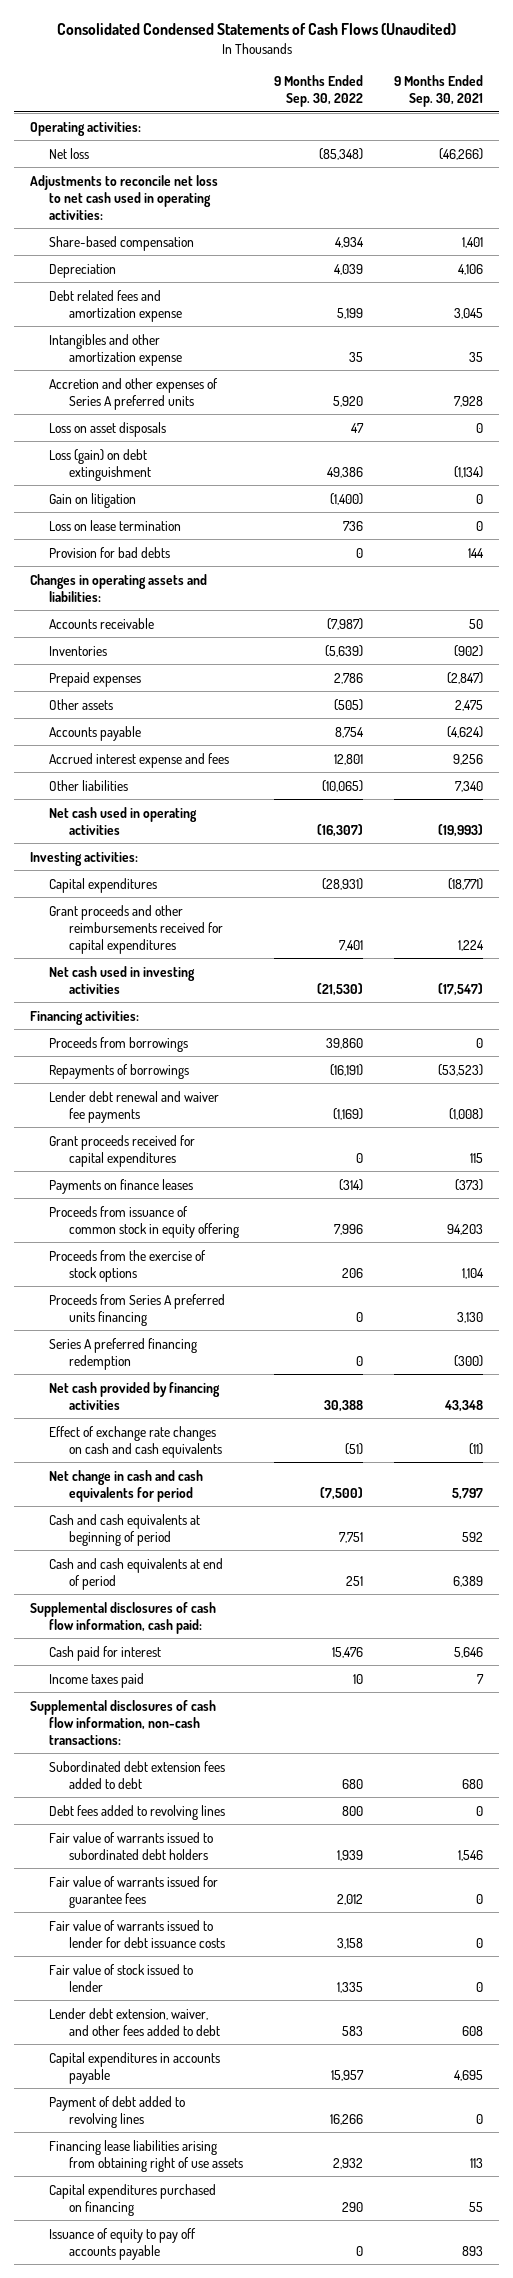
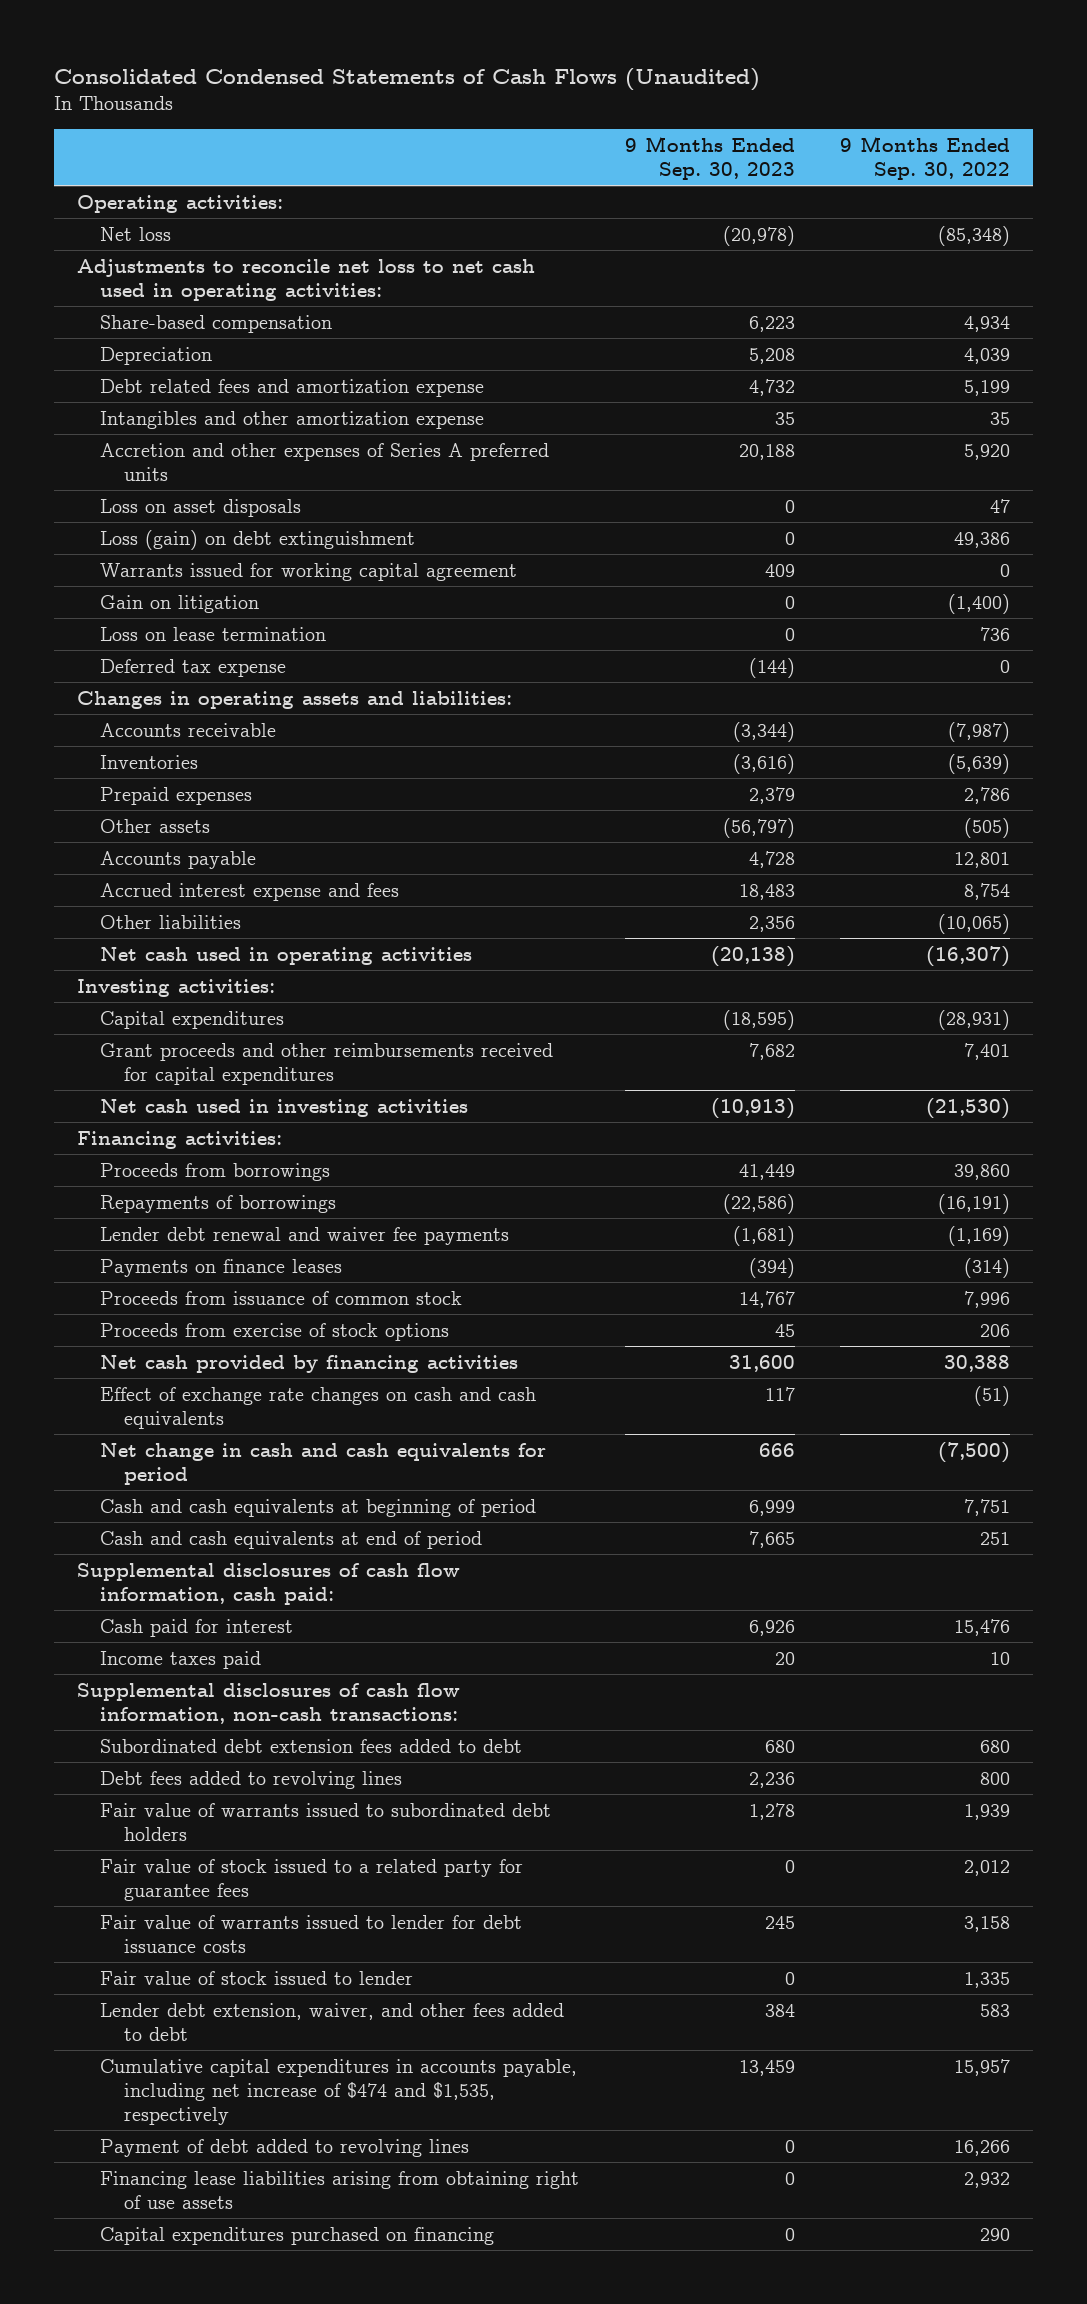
- | 9 Months Ended Sep. 30, 2022 | 9 Months Ended Sep. 30, 2021
+ | 9 Months Ended Sep. 30, 2023 | 9 Months Ended Sep. 30, 2022
+ Warrants issued for working capital agreement | 409 | 0
- Provision for bad debts | 0 | 144
+ Deferred tax expense | (144) | 0
- Accounts payable | 8,754 | (4,624)
- Accrued interest expense and fees | 12,801 | 9,256
+ Accounts payable | 4,728 | 12,801
+ Accrued interest expense and fees | 18,483 | 8,754
- Grant proceeds received for capital expenditures | 0 | 115
- Proceeds from issuance of common stock in equity offering | 7,996 | 94,203
- Proceeds from the exercise of stock options | 206 | 1,104
- Proceeds from Series A preferred units financing | 0 | 3,130
- Series A preferred financing redemption | 0 | (300)
+ Proceeds from issuance of common stock | 14,767 | 7,996
+ Proceeds from exercise of stock options | 45 | 206
- Fair value of warrants issued for guarantee fees | 2,012 | 0
+ Fair value of stock issued to a related party for guarantee fees | 0 | 2,012
- Capital expenditures in accounts payable | 15,957 | 4,695
+ Cumulative capital expenditures in accounts payable, including net increase of $474 and $1,535, respectively | 13,459 | 15,957
- Issuance of equity to pay off accounts payable | 0 | 893

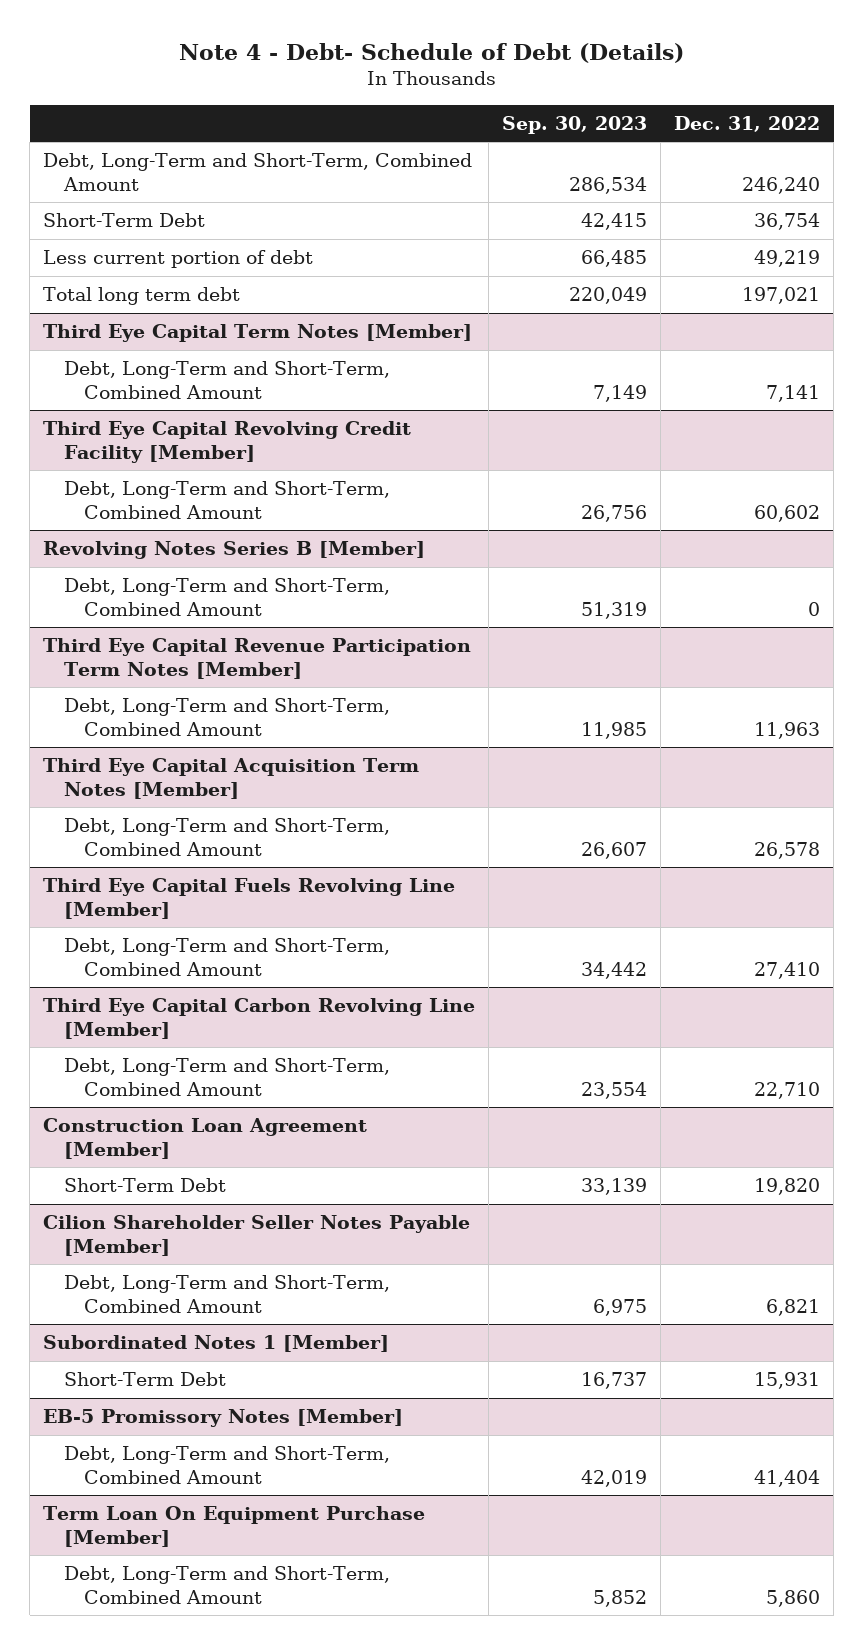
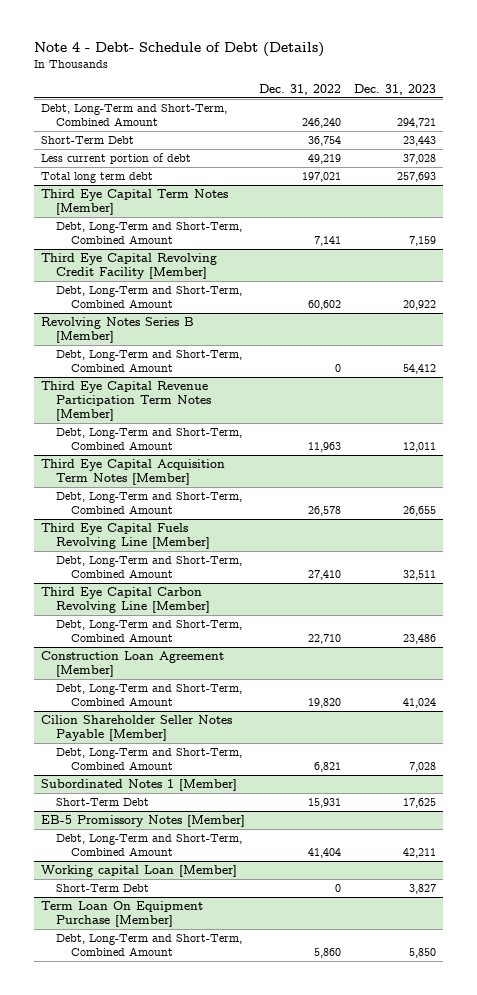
- | Sep. 30, 2023 | Dec. 31, 2022
+ | Dec. 31, 2022 | Dec. 31, 2023
@ Construction Loan Agreement [Member]
- Short-Term Debt | 33,139 | 19,820
+ Debt, Long-Term and Short-Term, Combined Amount | 19,820 | 41,024
+ Working capital Loan [Member]
+ Short-Term Debt | 0 | 3,827

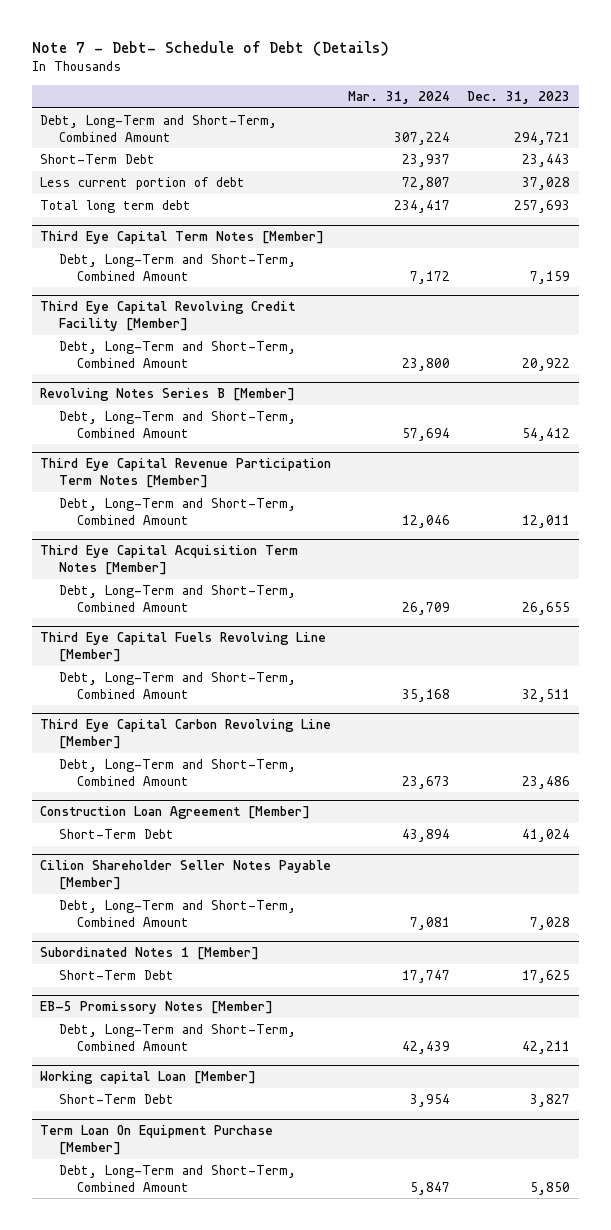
- Note 4 - Debt- Schedule of Debt (Details)
+ Note 7 - Debt- Schedule of Debt (Details)
- | Dec. 31, 2022 | Dec. 31, 2023
+ | Mar. 31, 2024 | Dec. 31, 2023
@ Construction Loan Agreement [Member]
- Debt, Long-Term and Short-Term, Combined Amount | 19,820 | 41,024
+ Short-Term Debt | 43,894 | 41,024

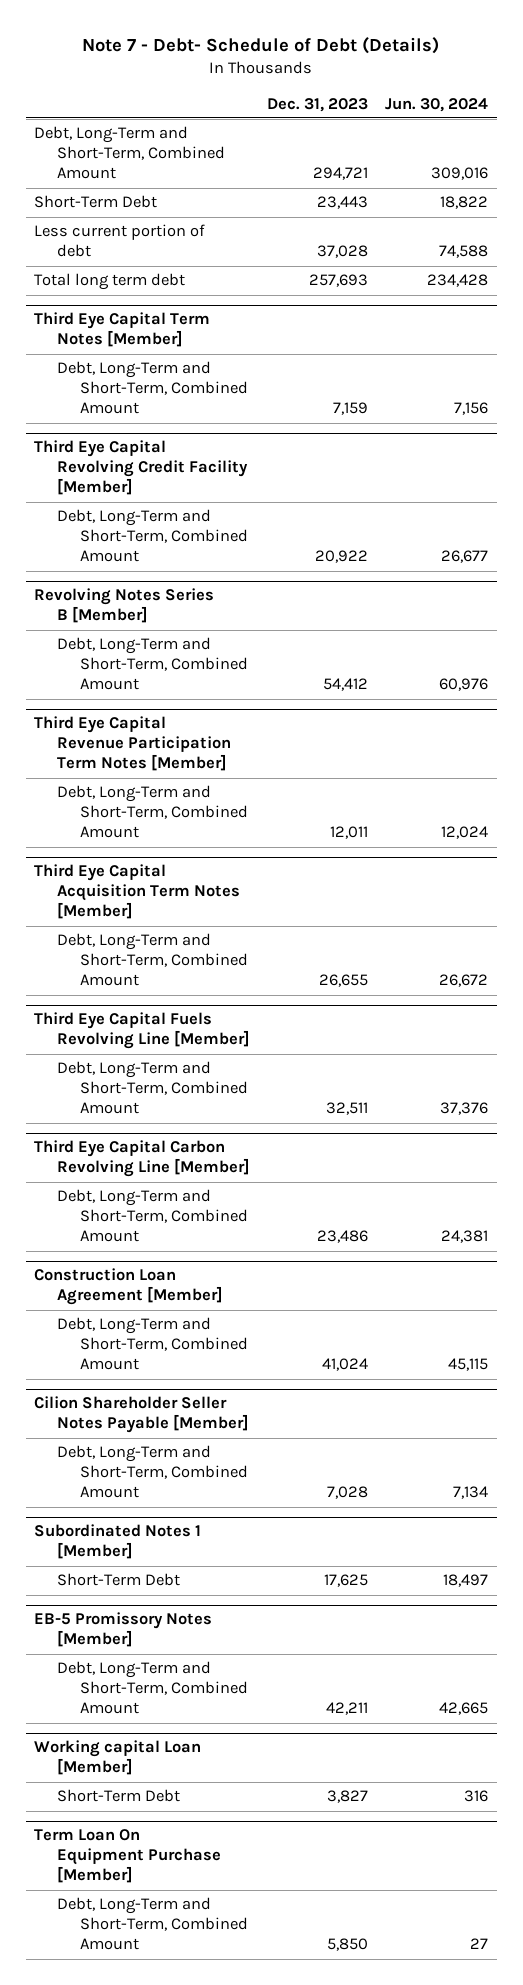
- | Mar. 31, 2024 | Dec. 31, 2023
+ | Dec. 31, 2023 | Jun. 30, 2024
@ Construction Loan Agreement [Member]
- Short-Term Debt | 43,894 | 41,024
+ Debt, Long-Term and Short-Term, Combined Amount | 41,024 | 45,115

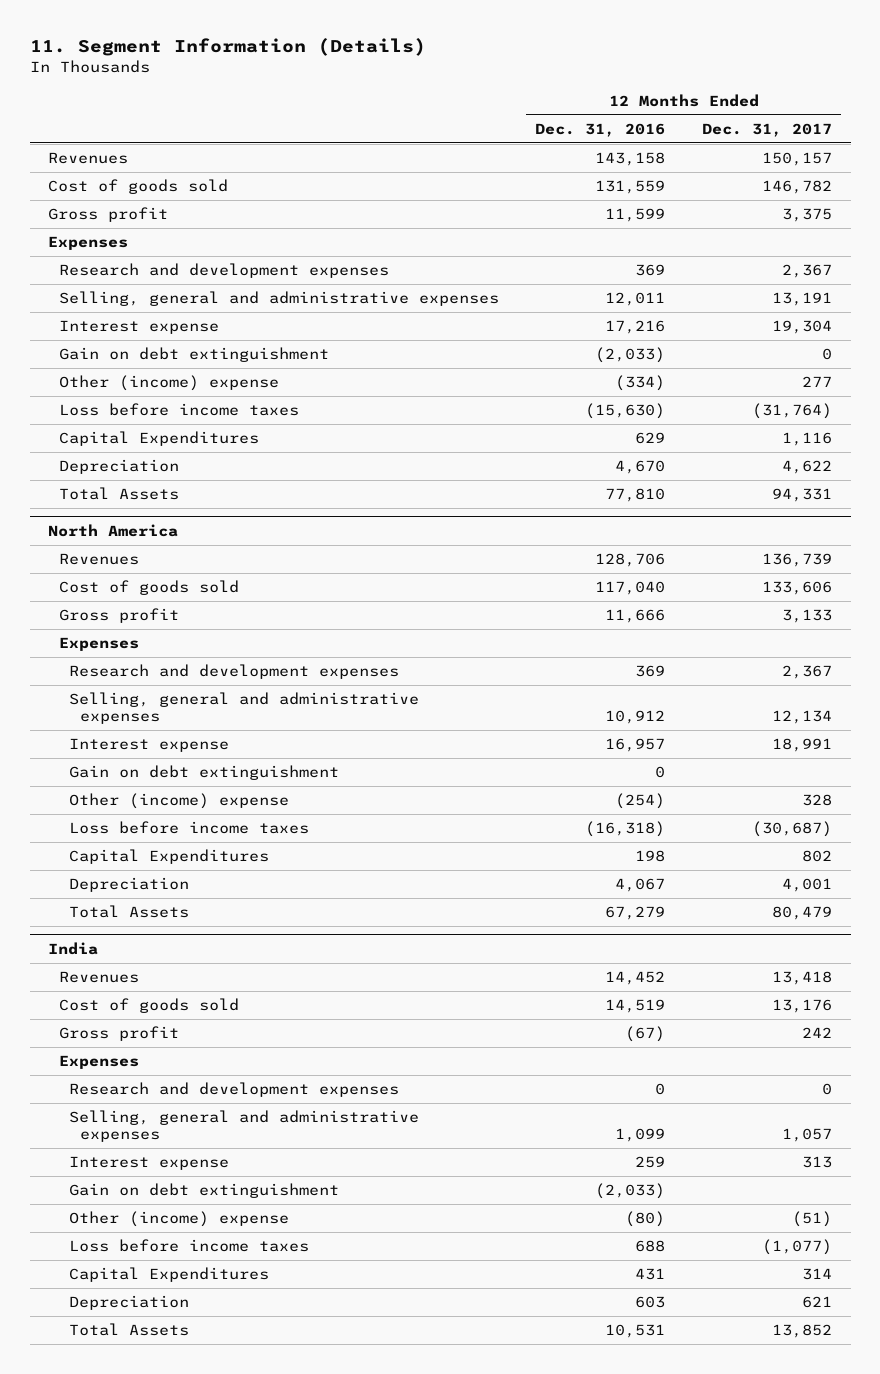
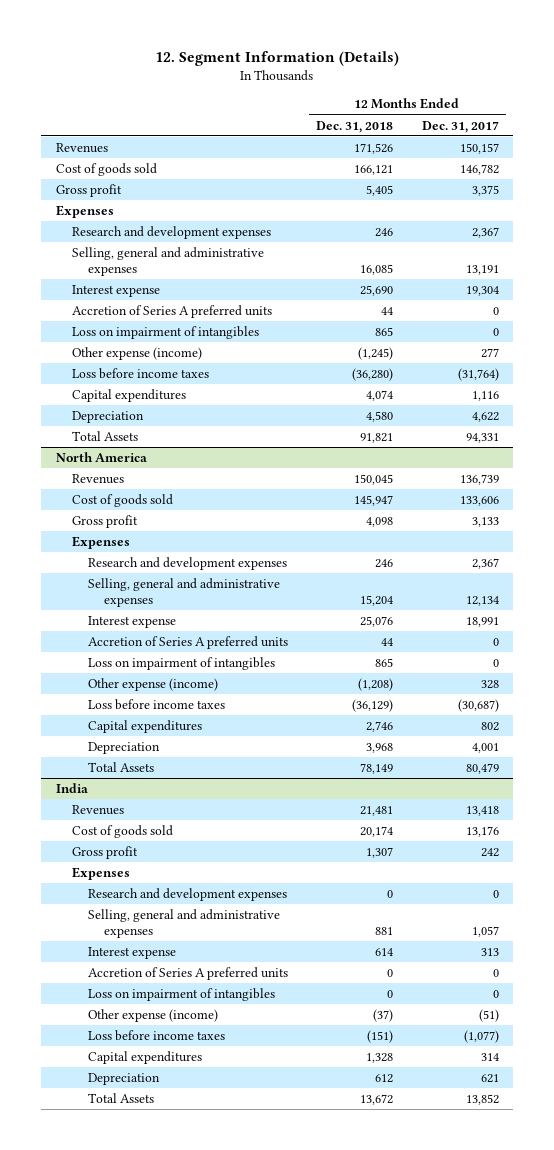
- 11. Segment Information (Details)
+ 12. Segment Information (Details)
- | 12 Months Ended Dec. 31, 2016 | 12 Months Ended Dec. 31, 2017
+ | 12 Months Ended Dec. 31, 2018 | 12 Months Ended Dec. 31, 2017
- Gain on debt extinguishment | (2,033) | 0
- Other (income) expense | (334) | 277
+ Accretion of Series A preferred units | 44 | 0
+ Loss on impairment of intangibles | 865 | 0
+ Other expense (income) | (1,245) | 277
- Capital Expenditures | 629 | 1,116
+ Capital expenditures | 4,074 | 1,116
@ North America
- Gain on debt extinguishment | 0 |
- Other (income) expense | (254) | 328
+ Accretion of Series A preferred units | 44 | 0
+ Loss on impairment of intangibles | 865 | 0
+ Other expense (income) | (1,208) | 328
- Capital Expenditures | 198 | 802
+ Capital expenditures | 2,746 | 802
@ India
- Gain on debt extinguishment | (2,033) |
- Other (income) expense | (80) | (51)
+ Accretion of Series A preferred units | 0 | 0
+ Loss on impairment of intangibles | 0 | 0
+ Other expense (income) | (37) | (51)
- Capital Expenditures | 431 | 314
+ Capital expenditures | 1,328 | 314

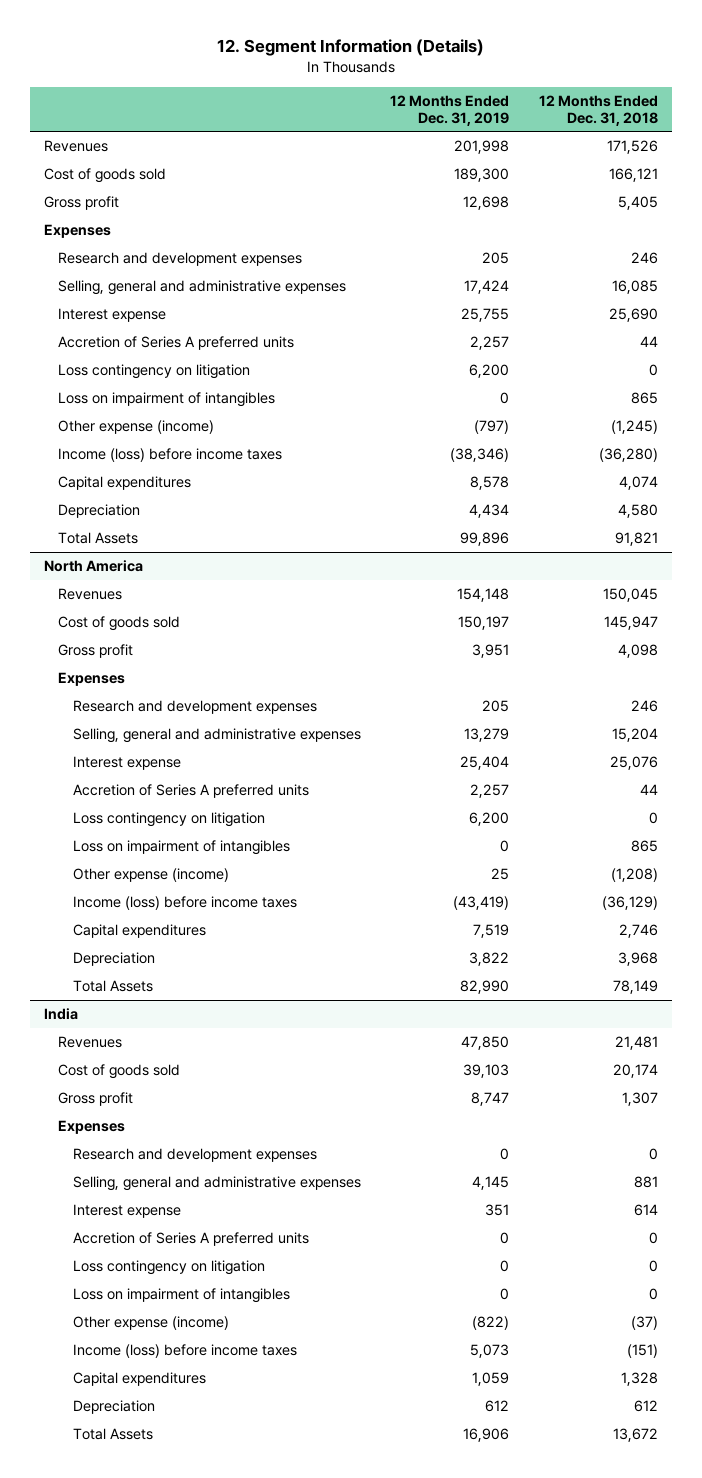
- | 12 Months Ended Dec. 31, 2018 | 12 Months Ended Dec. 31, 2017
+ | 12 Months Ended Dec. 31, 2019 | 12 Months Ended Dec. 31, 2018
+ Loss contingency on litigation | 6,200 | 0
- Loss before income taxes | (36,280) | (31,764)
+ Income (loss) before income taxes | (38,346) | (36,280)
@ North America
+ Loss contingency on litigation | 6,200 | 0
- Loss before income taxes | (36,129) | (30,687)
+ Income (loss) before income taxes | (43,419) | (36,129)
@ India
+ Loss contingency on litigation | 0 | 0
- Loss before income taxes | (151) | (1,077)
+ Income (loss) before income taxes | 5,073 | (151)

